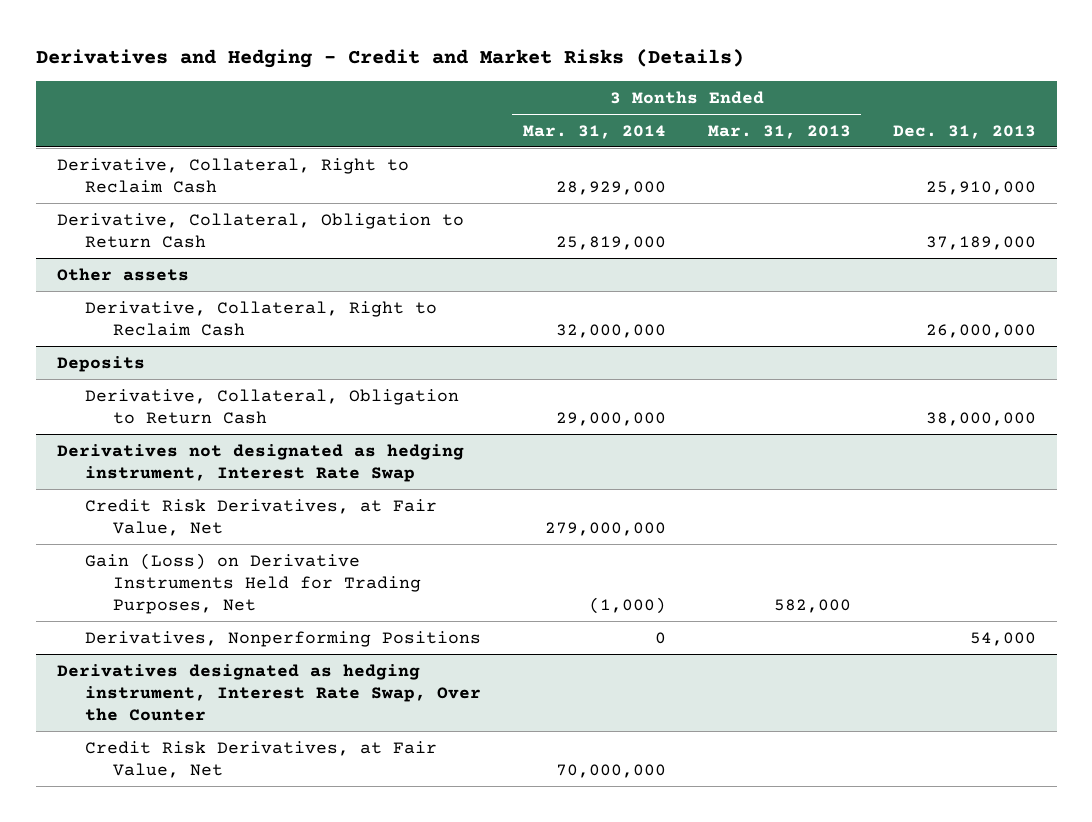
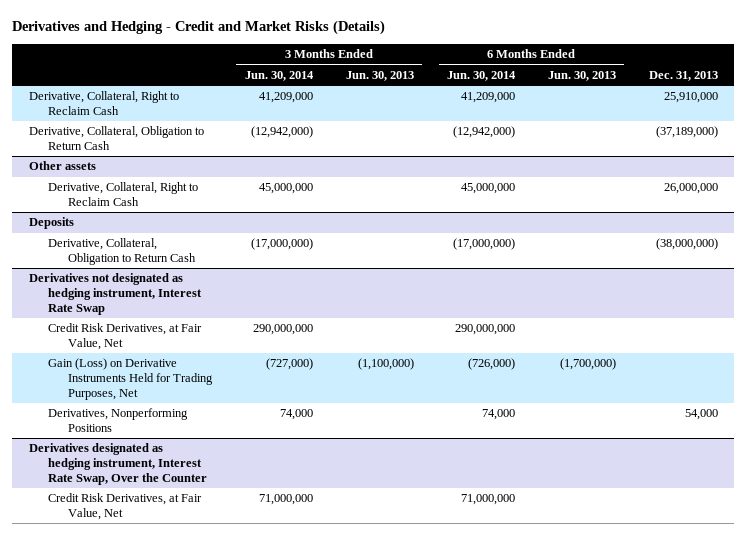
- | 3 Months Ended Mar. 31, 2014 | 3 Months Ended Mar. 31, 2013 | Dec. 31, 2013
+ | 3 Months Ended Jun. 30, 2014 | 3 Months Ended Jun. 30, 2013 | 6 Months Ended Jun. 30, 2014 | 6 Months Ended Jun. 30, 2013 | Dec. 31, 2013
- Derivative, Collateral, Obligation to Return Cash | 25,819,000 | | 37,189,000
+ Derivative, Collateral, Obligation to Return Cash | (12,942,000) | | (12,942,000) | | (37,189,000)
@ Deposits
- Derivative, Collateral, Obligation to Return Cash | 29,000,000 | | 38,000,000
+ Derivative, Collateral, Obligation to Return Cash | (17,000,000) | | (17,000,000) | | (38,000,000)

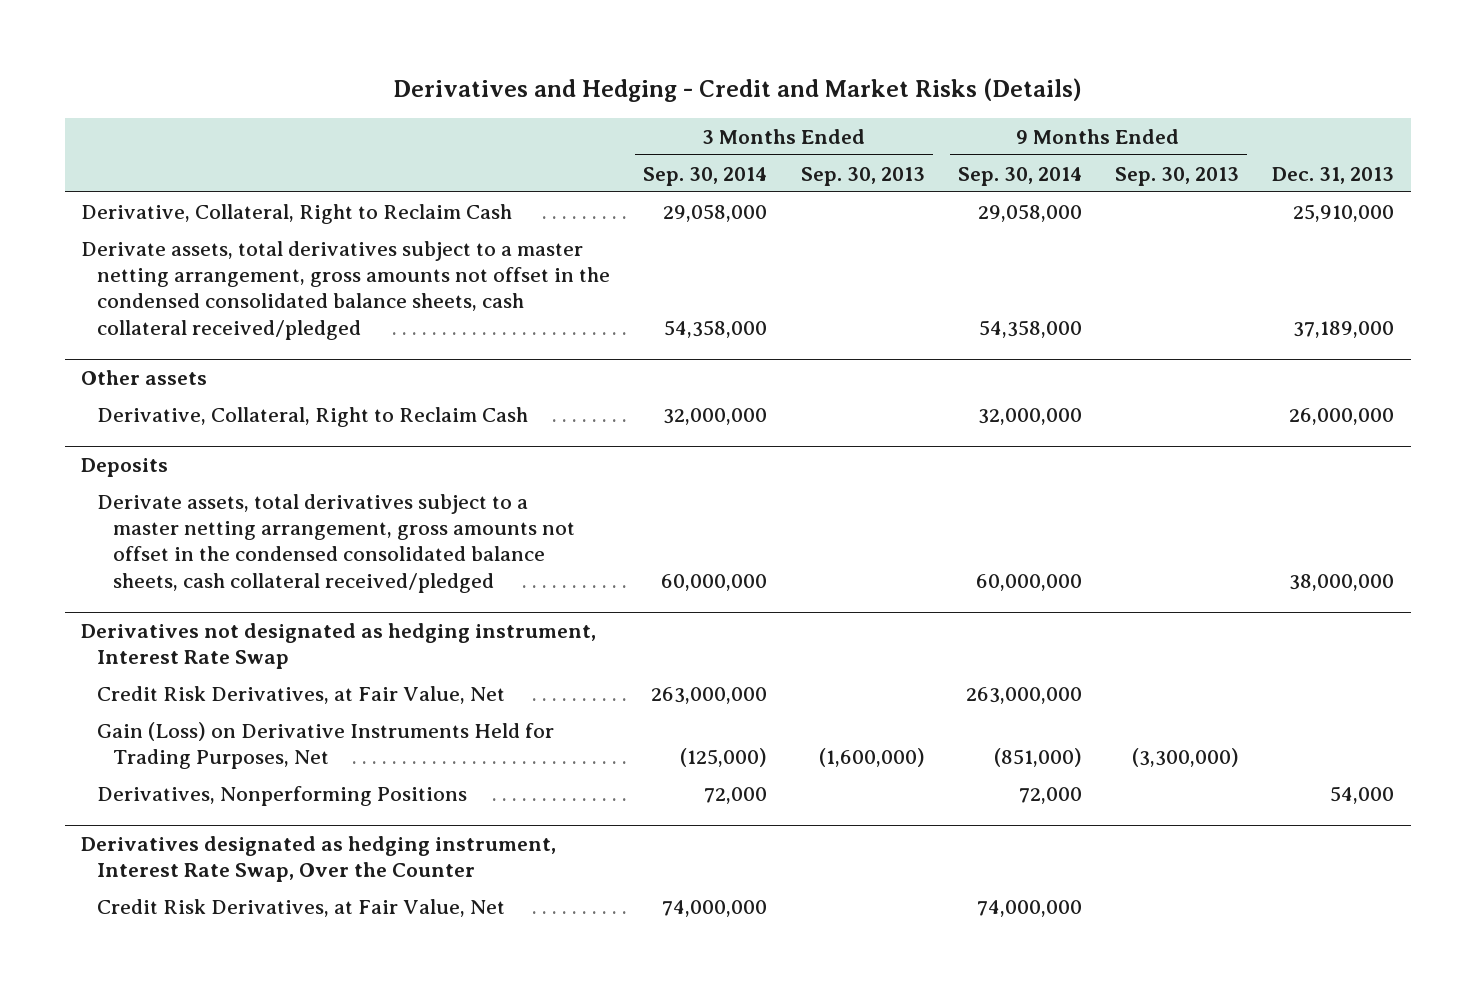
- | 3 Months Ended Jun. 30, 2014 | 3 Months Ended Jun. 30, 2013 | 6 Months Ended Jun. 30, 2014 | 6 Months Ended Jun. 30, 2013 | Dec. 31, 2013
+ | 3 Months Ended Sep. 30, 2014 | 3 Months Ended Sep. 30, 2013 | 9 Months Ended Sep. 30, 2014 | 9 Months Ended Sep. 30, 2013 | Dec. 31, 2013
- Derivative, Collateral, Obligation to Return Cash | (12,942,000) | | (12,942,000) | | (37,189,000)
+ Derivate assets, total derivatives subject to a master netting arrangement, gross amounts not offset in the condensed consolidated balance sheets, cash collateral received/pledged | 54,358,000 | | 54,358,000 | | 37,189,000
@ Deposits
- Derivative, Collateral, Obligation to Return Cash | (17,000,000) | | (17,000,000) | | (38,000,000)
+ Derivate assets, total derivatives subject to a master netting arrangement, gross amounts not offset in the condensed consolidated balance sheets, cash collateral received/pledged | 60,000,000 | | 60,000,000 | | 38,000,000

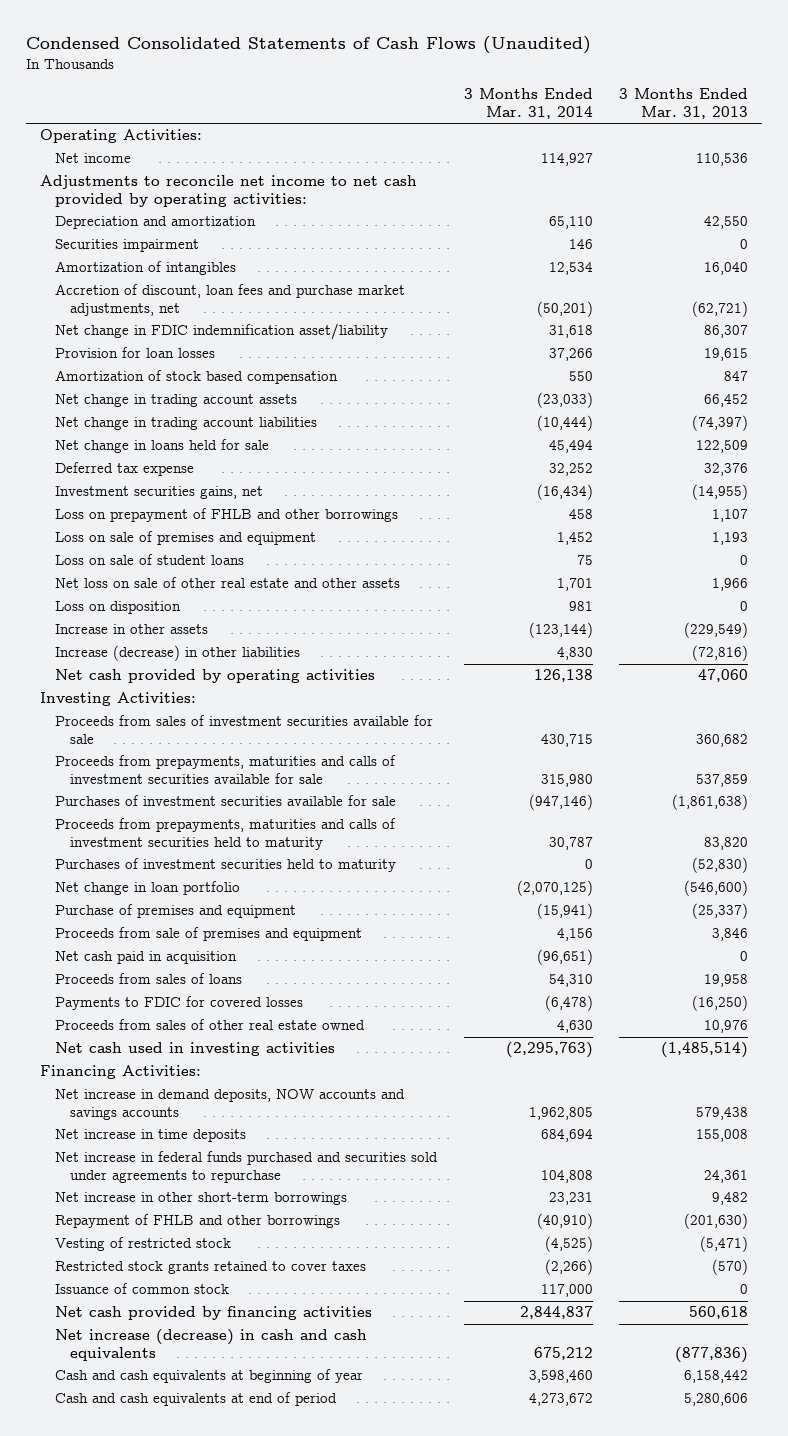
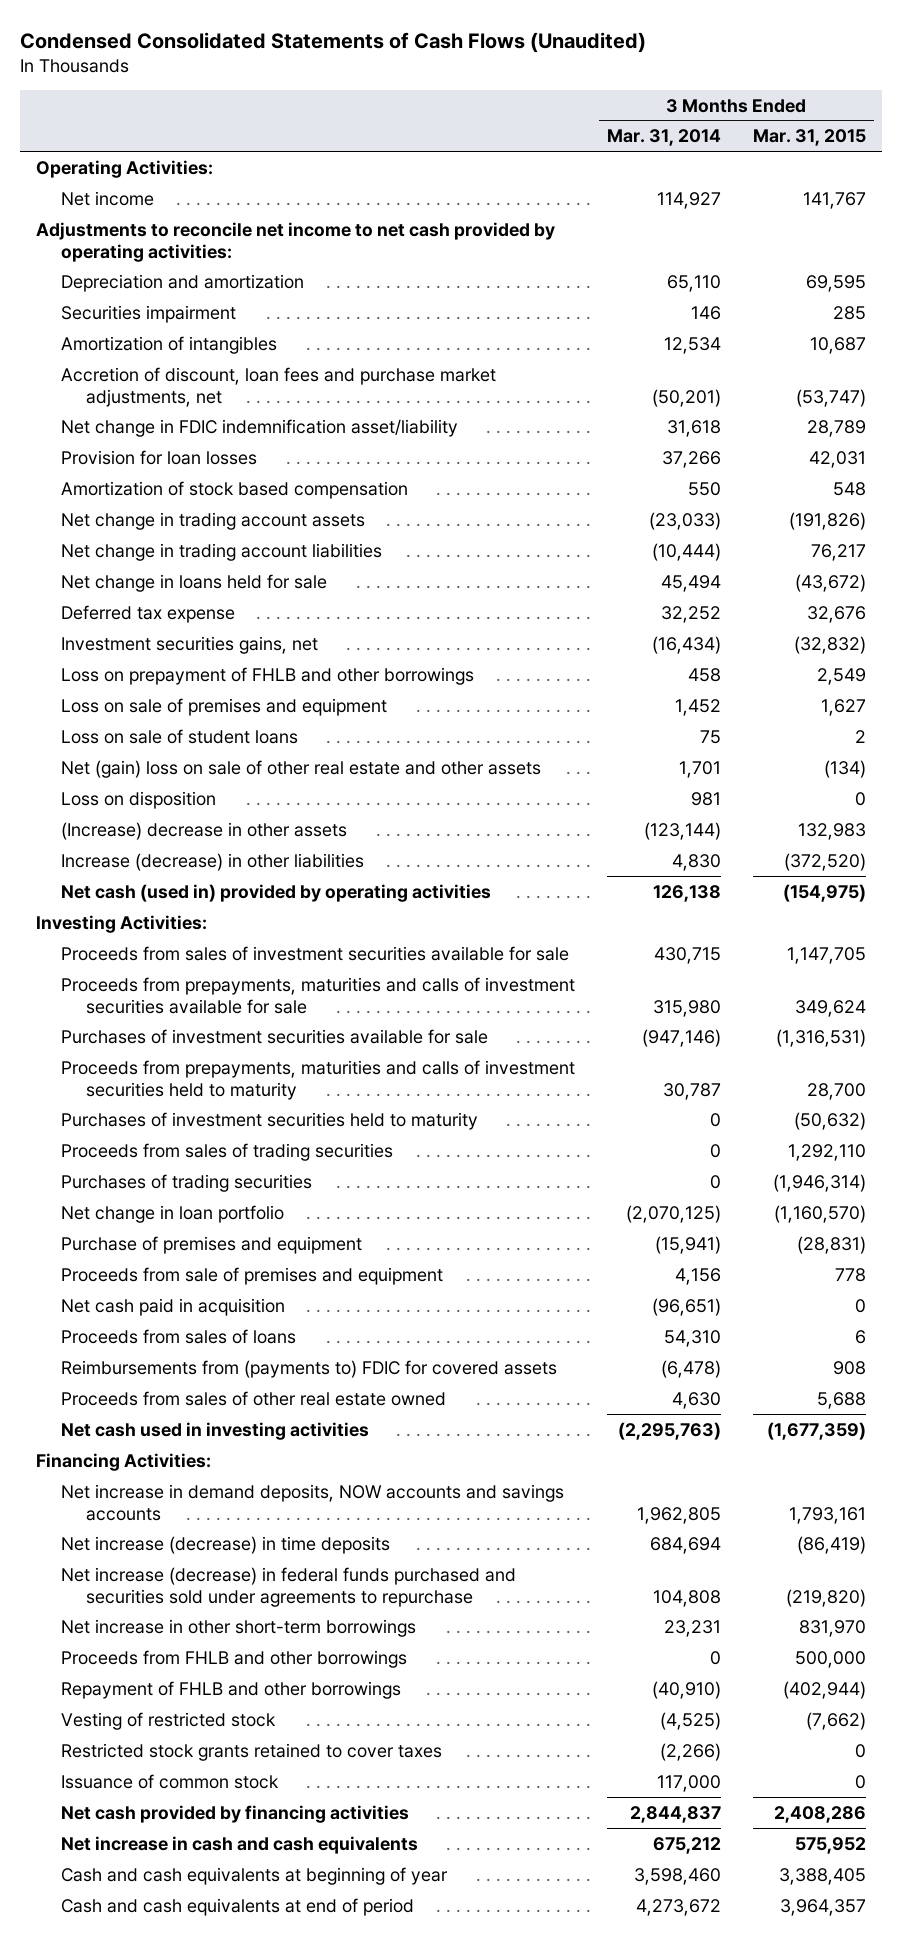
- | 3 Months Ended Mar. 31, 2014 | 3 Months Ended Mar. 31, 2013
+ | 3 Months Ended Mar. 31, 2014 | 3 Months Ended Mar. 31, 2015
- Net loss on sale of other real estate and other assets | 1,701 | 1,966
+ Net (gain) loss on sale of other real estate and other assets | 1,701 | (134)
- Increase in other assets | (123,144) | (229,549)
+ (Increase) decrease in other assets | (123,144) | 132,983
- Net cash provided by operating activities | 126,138 | 47,060
+ Net cash (used in) provided by operating activities | 126,138 | (154,975)
+ Proceeds from sales of trading securities | 0 | 1,292,110
+ Purchases of trading securities | 0 | (1,946,314)
- Payments to FDIC for covered losses | (6,478) | (16,250)
+ Reimbursements from (payments to) FDIC for covered assets | (6,478) | 908
- Net increase in time deposits | 684,694 | 155,008
- Net increase in federal funds purchased and securities sold under agreements to repurchase | 104,808 | 24,361
+ Net increase (decrease) in time deposits | 684,694 | (86,419)
+ Net increase (decrease) in federal funds purchased and securities sold under agreements to repurchase | 104,808 | (219,820)
+ Proceeds from FHLB and other borrowings | 0 | 500,000
- Net increase (decrease) in cash and cash equivalents | 675,212 | (877,836)
+ Net increase in cash and cash equivalents | 675,212 | 575,952

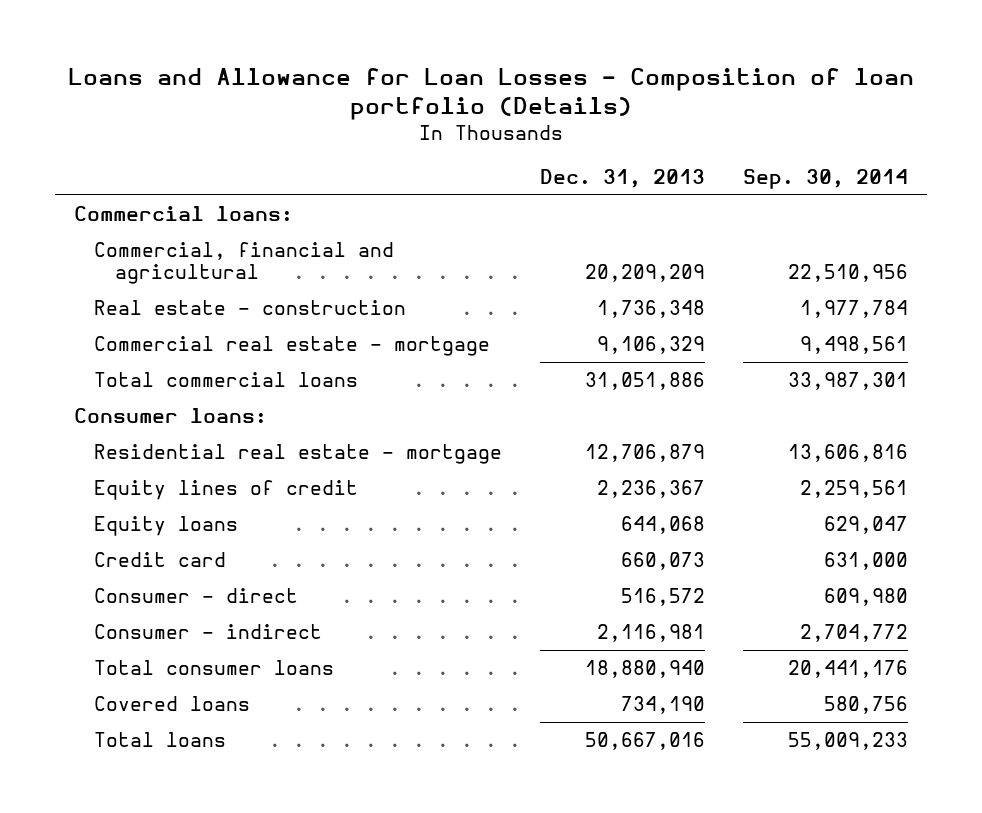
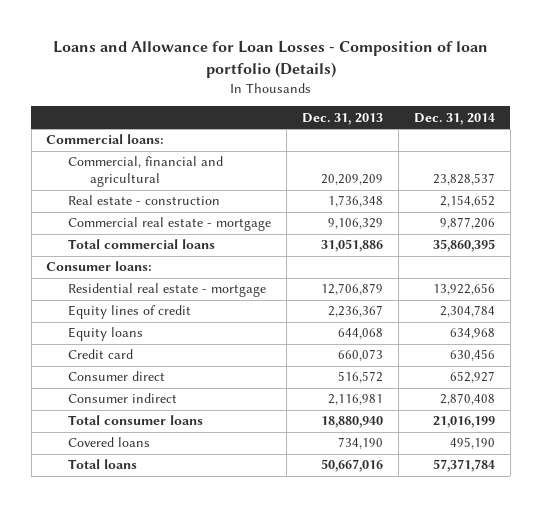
- | Dec. 31, 2013 | Sep. 30, 2014
+ | Dec. 31, 2013 | Dec. 31, 2014
- Consumer - direct | 516,572 | 609,980
- Consumer - indirect | 2,116,981 | 2,704,772
+ Consumer direct | 516,572 | 652,927
+ Consumer indirect | 2,116,981 | 2,870,408

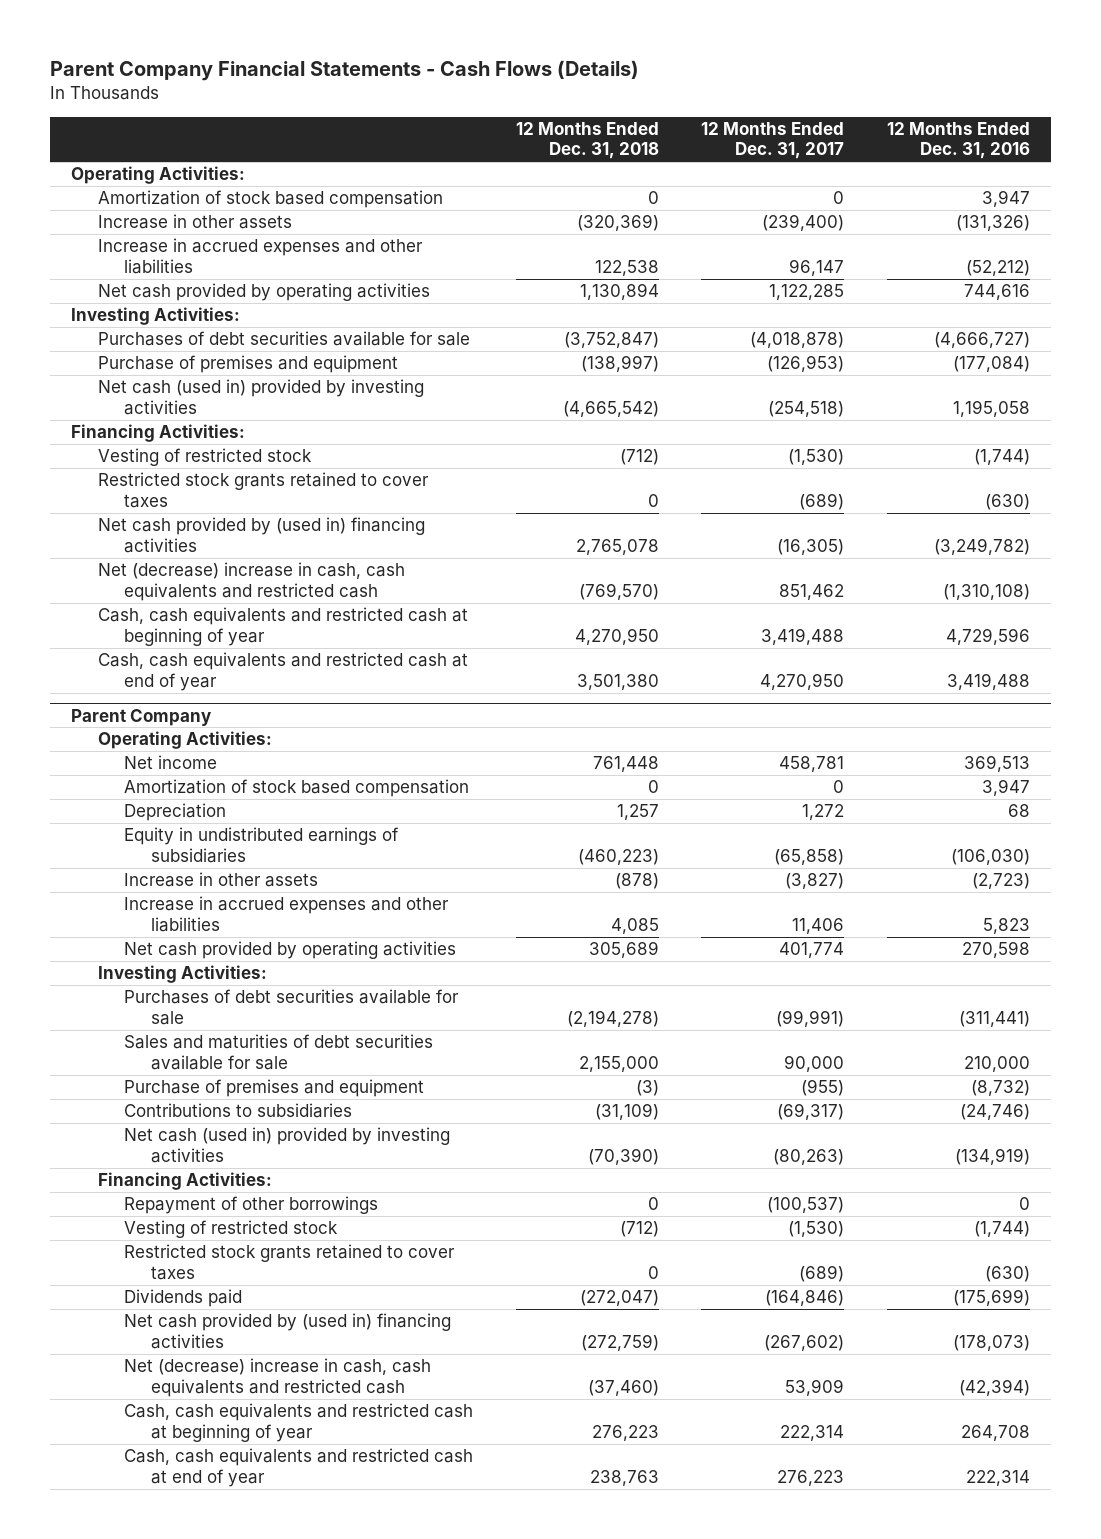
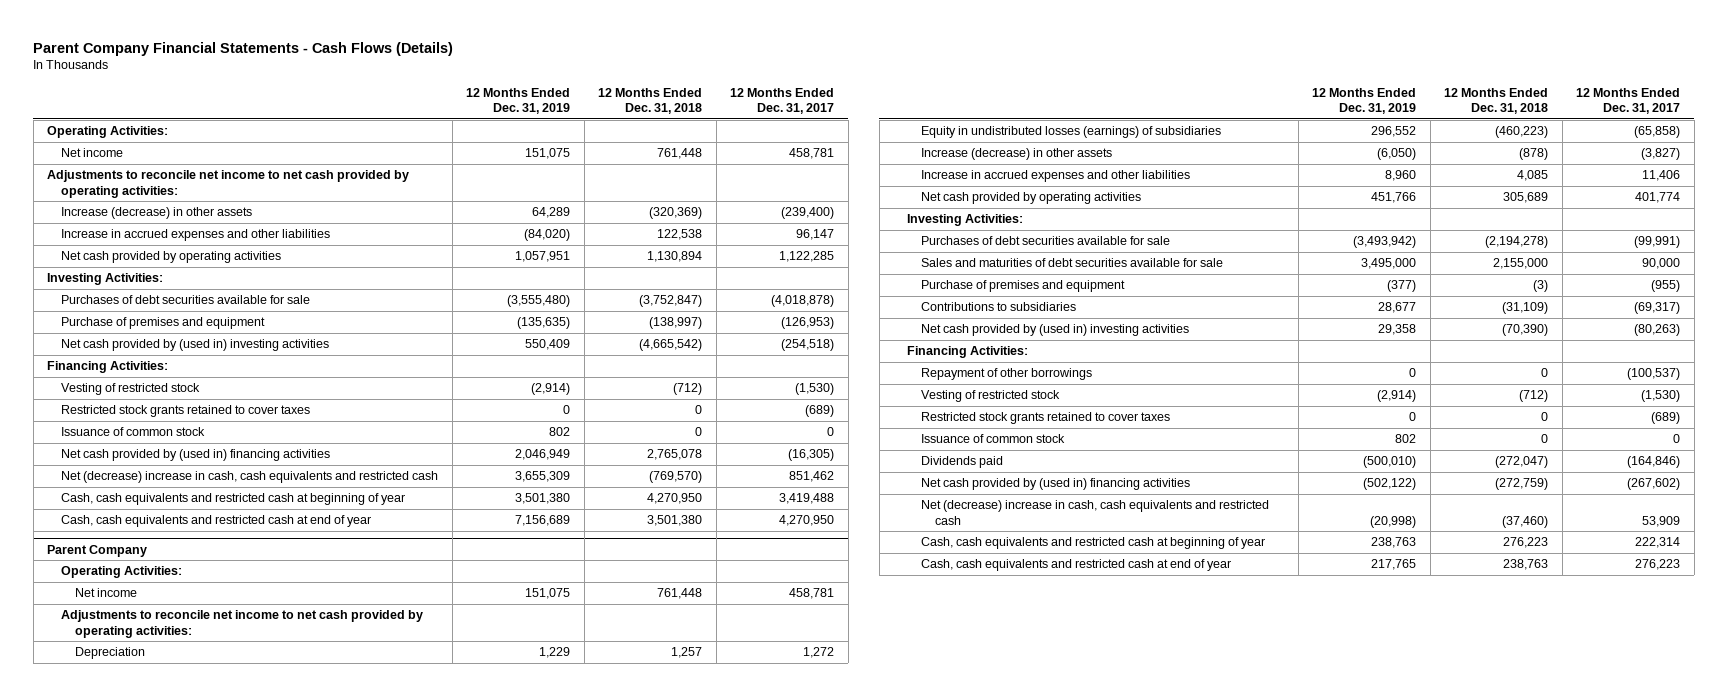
- | 12 Months Ended Dec. 31, 2018 | 12 Months Ended Dec. 31, 2017 | 12 Months Ended Dec. 31, 2016
+ | 12 Months Ended Dec. 31, 2019 | 12 Months Ended Dec. 31, 2018 | 12 Months Ended Dec. 31, 2017
- Amortization of stock based compensation | 0 | 0 | 3,947
- Increase in other assets | (320,369) | (239,400) | (131,326)
+ Net income | 151,075 | 761,448 | 458,781
+ Adjustments to reconcile net income to net cash provided by operating activities:
+ Increase (decrease) in other assets | 64,289 | (320,369) | (239,400)
- Net cash (used in) provided by investing activities | (4,665,542) | (254,518) | 1,195,058
+ Net cash provided by (used in) investing activities | 550,409 | (4,665,542) | (254,518)
+ Issuance of common stock | 802 | 0 | 0
@ Parent Company
- Amortization of stock based compensation | 0 | 0 | 3,947
+ Adjustments to reconcile net income to net cash provided by operating activities:
- Equity in undistributed earnings of subsidiaries | (460,223) | (65,858) | (106,030)
- Increase in other assets | (878) | (3,827) | (2,723)
+ Equity in undistributed losses (earnings) of subsidiaries | 296,552 | (460,223) | (65,858)
+ Increase (decrease) in other assets | (6,050) | (878) | (3,827)
- Net cash (used in) provided by investing activities | (70,390) | (80,263) | (134,919)
+ Net cash provided by (used in) investing activities | 29,358 | (70,390) | (80,263)
+ Issuance of common stock | 802 | 0 | 0

